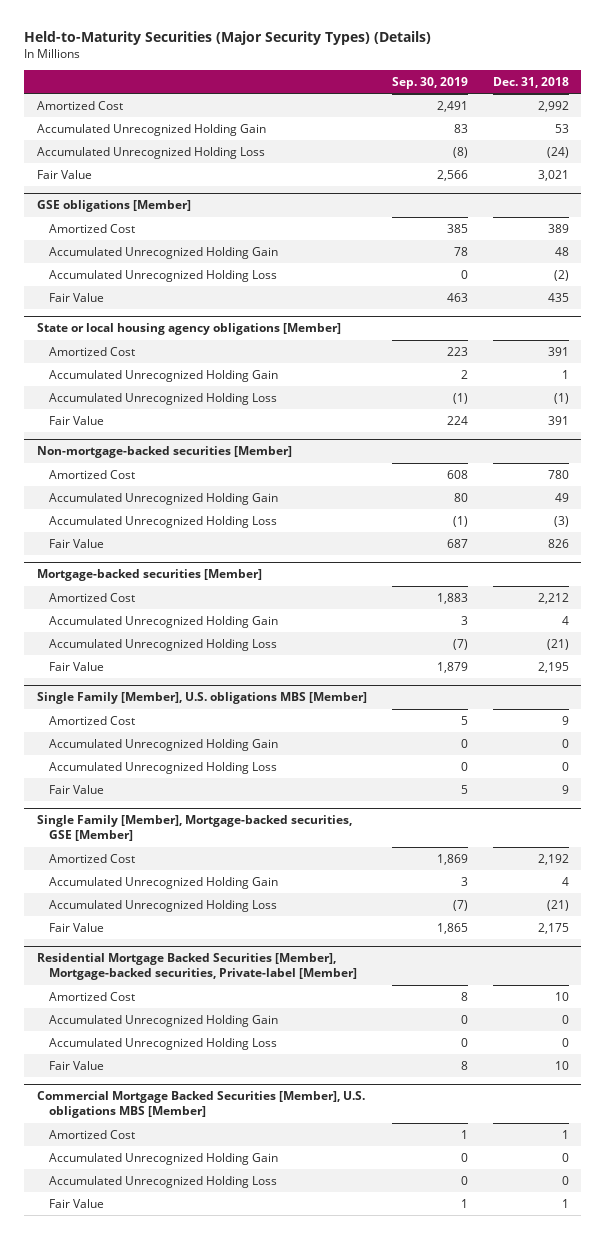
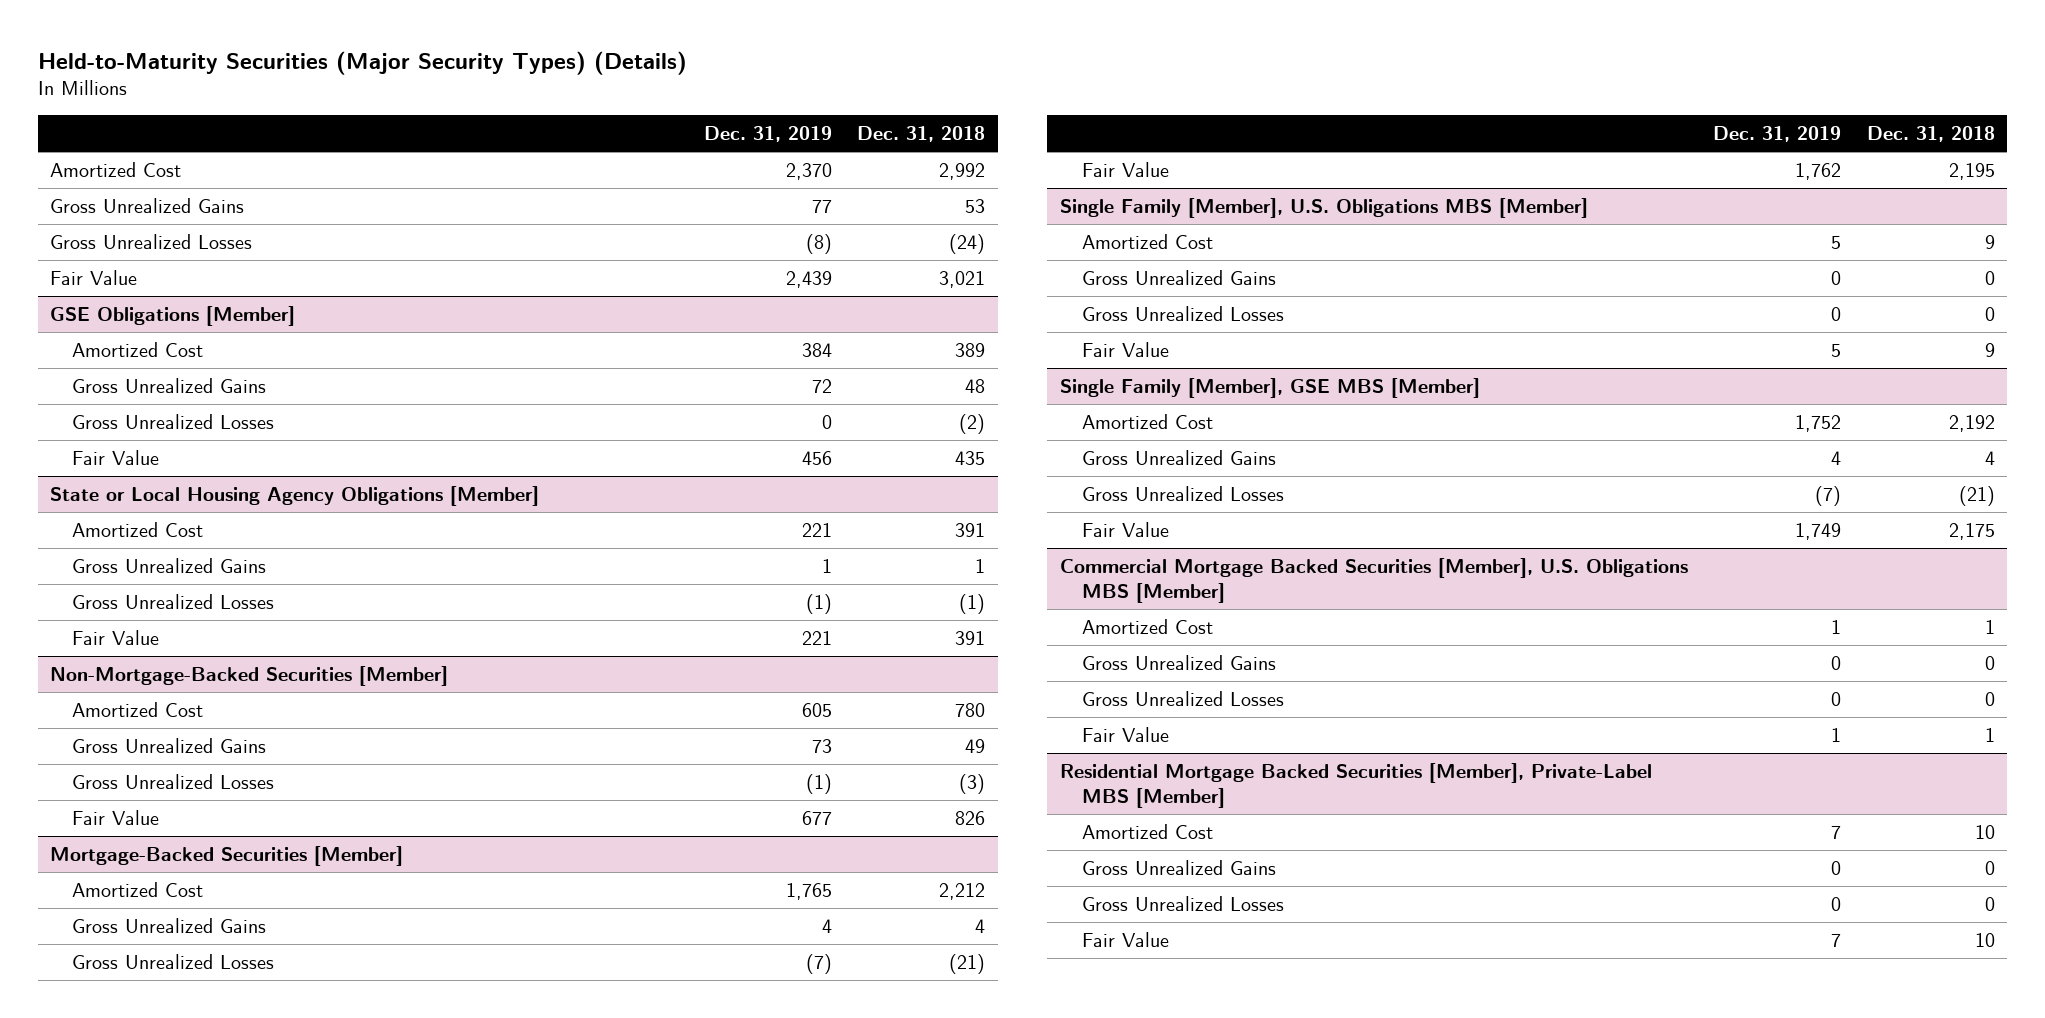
- | Sep. 30, 2019 | Dec. 31, 2018
+ | Dec. 31, 2019 | Dec. 31, 2018
- Accumulated Unrecognized Holding Gain | 83 | 53
- Accumulated Unrecognized Holding Loss | (8) | (24)
+ Gross Unrealized Gains | 77 | 53
+ Gross Unrealized Losses | (8) | (24)
- GSE obligations [Member]
+ GSE Obligations [Member]
- Accumulated Unrecognized Holding Gain | 78 | 48
- Accumulated Unrecognized Holding Loss | 0 | (2)
+ Gross Unrealized Gains | 72 | 48
+ Gross Unrealized Losses | 0 | (2)
- State or local housing agency obligations [Member]
+ State or Local Housing Agency Obligations [Member]
- Accumulated Unrecognized Holding Gain | 2 | 1
- Accumulated Unrecognized Holding Loss | (1) | (1)
+ Gross Unrealized Gains | 1 | 1
+ Gross Unrealized Losses | (1) | (1)
- Non-mortgage-backed securities [Member]
+ Non-Mortgage-Backed Securities [Member]
- Accumulated Unrecognized Holding Gain | 80 | 49
- Accumulated Unrecognized Holding Loss | (1) | (3)
+ Gross Unrealized Gains | 73 | 49
+ Gross Unrealized Losses | (1) | (3)
- Mortgage-backed securities [Member]
+ Mortgage-Backed Securities [Member]
- Accumulated Unrecognized Holding Gain | 3 | 4
- Accumulated Unrecognized Holding Loss | (7) | (21)
+ Gross Unrealized Gains | 4 | 4
+ Gross Unrealized Losses | (7) | (21)
- Single Family [Member], U.S. obligations MBS [Member]
+ Single Family [Member], U.S. Obligations MBS [Member]
- Accumulated Unrecognized Holding Gain | 0 | 0
- Accumulated Unrecognized Holding Loss | 0 | 0
+ Gross Unrealized Gains | 0 | 0
+ Gross Unrealized Losses | 0 | 0
- Single Family [Member], Mortgage-backed securities, GSE [Member]
+ Single Family [Member], GSE MBS [Member]
- Accumulated Unrecognized Holding Gain | 3 | 4
- Accumulated Unrecognized Holding Loss | (7) | (21)
+ Gross Unrealized Gains | 4 | 4
+ Gross Unrealized Losses | (7) | (21)
- Residential Mortgage Backed Securities [Member], Mortgage-backed securities, Private-label [Member]
- Amortized Cost | 8 | 10
- Accumulated Unrecognized Holding Gain | 0 | 0
- Accumulated Unrecognized Holding Loss | 0 | 0
- Fair Value | 8 | 10
- Commercial Mortgage Backed Securities [Member], U.S. obligations MBS [Member]
+ Commercial Mortgage Backed Securities [Member], U.S. Obligations MBS [Member]
- Accumulated Unrecognized Holding Gain | 0 | 0
- Accumulated Unrecognized Holding Loss | 0 | 0
+ Gross Unrealized Gains | 0 | 0
+ Gross Unrealized Losses | 0 | 0
+ Residential Mortgage Backed Securities [Member], Private-Label MBS [Member]
+ Amortized Cost | 7 | 10
+ Gross Unrealized Gains | 0 | 0
+ Gross Unrealized Losses | 0 | 0
+ Fair Value | 7 | 10

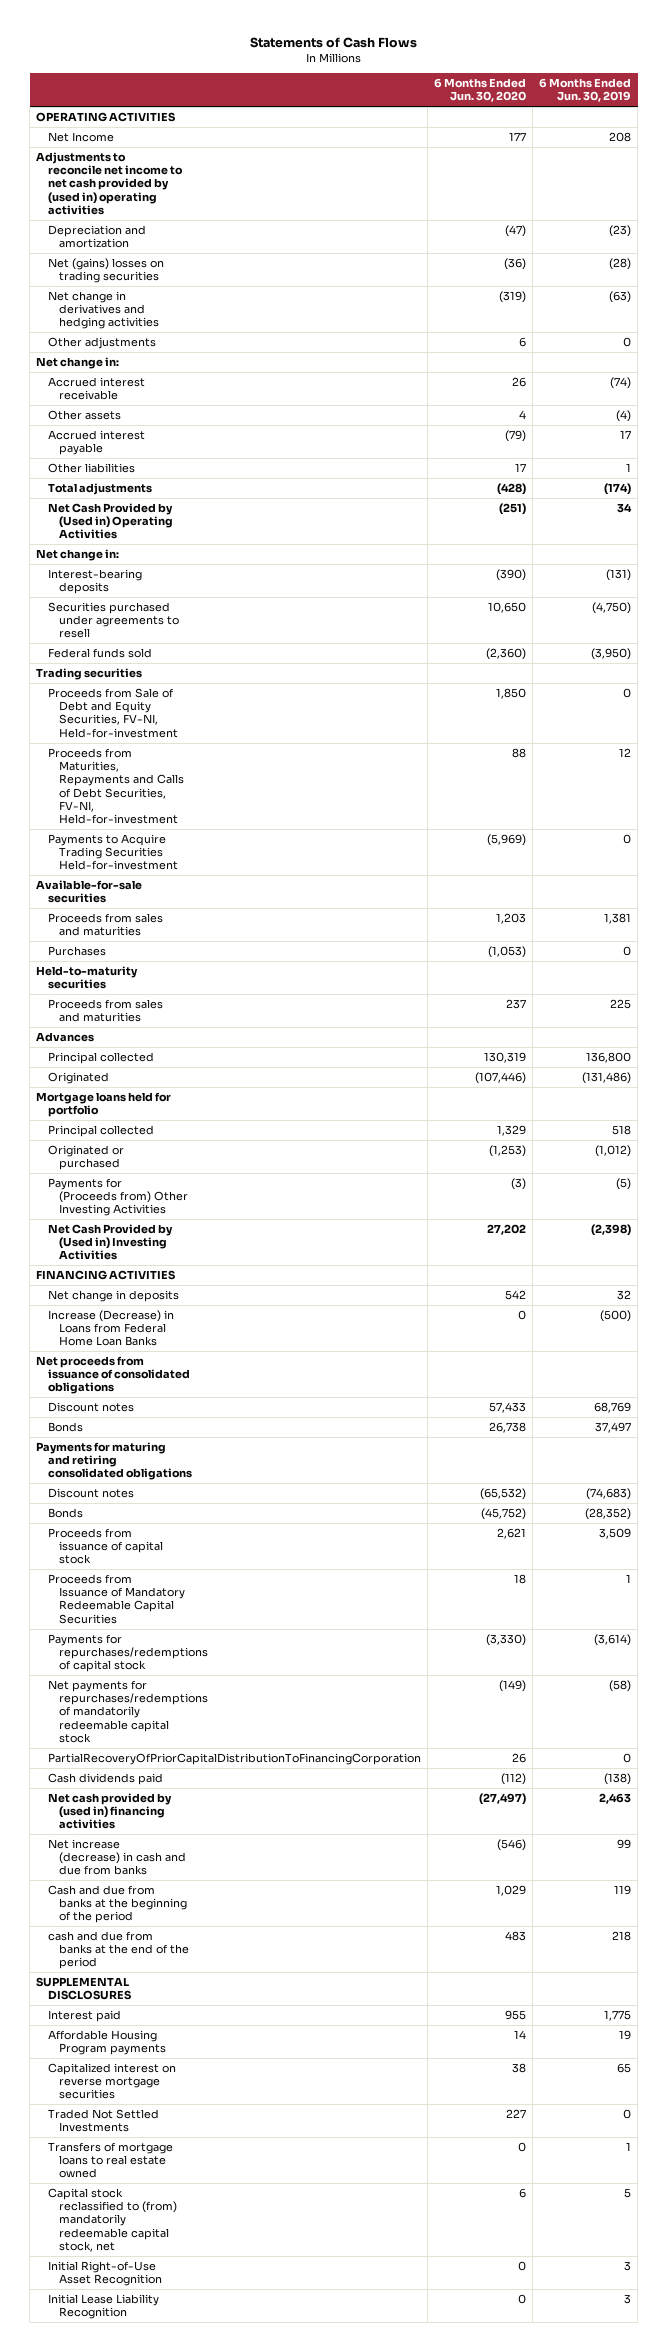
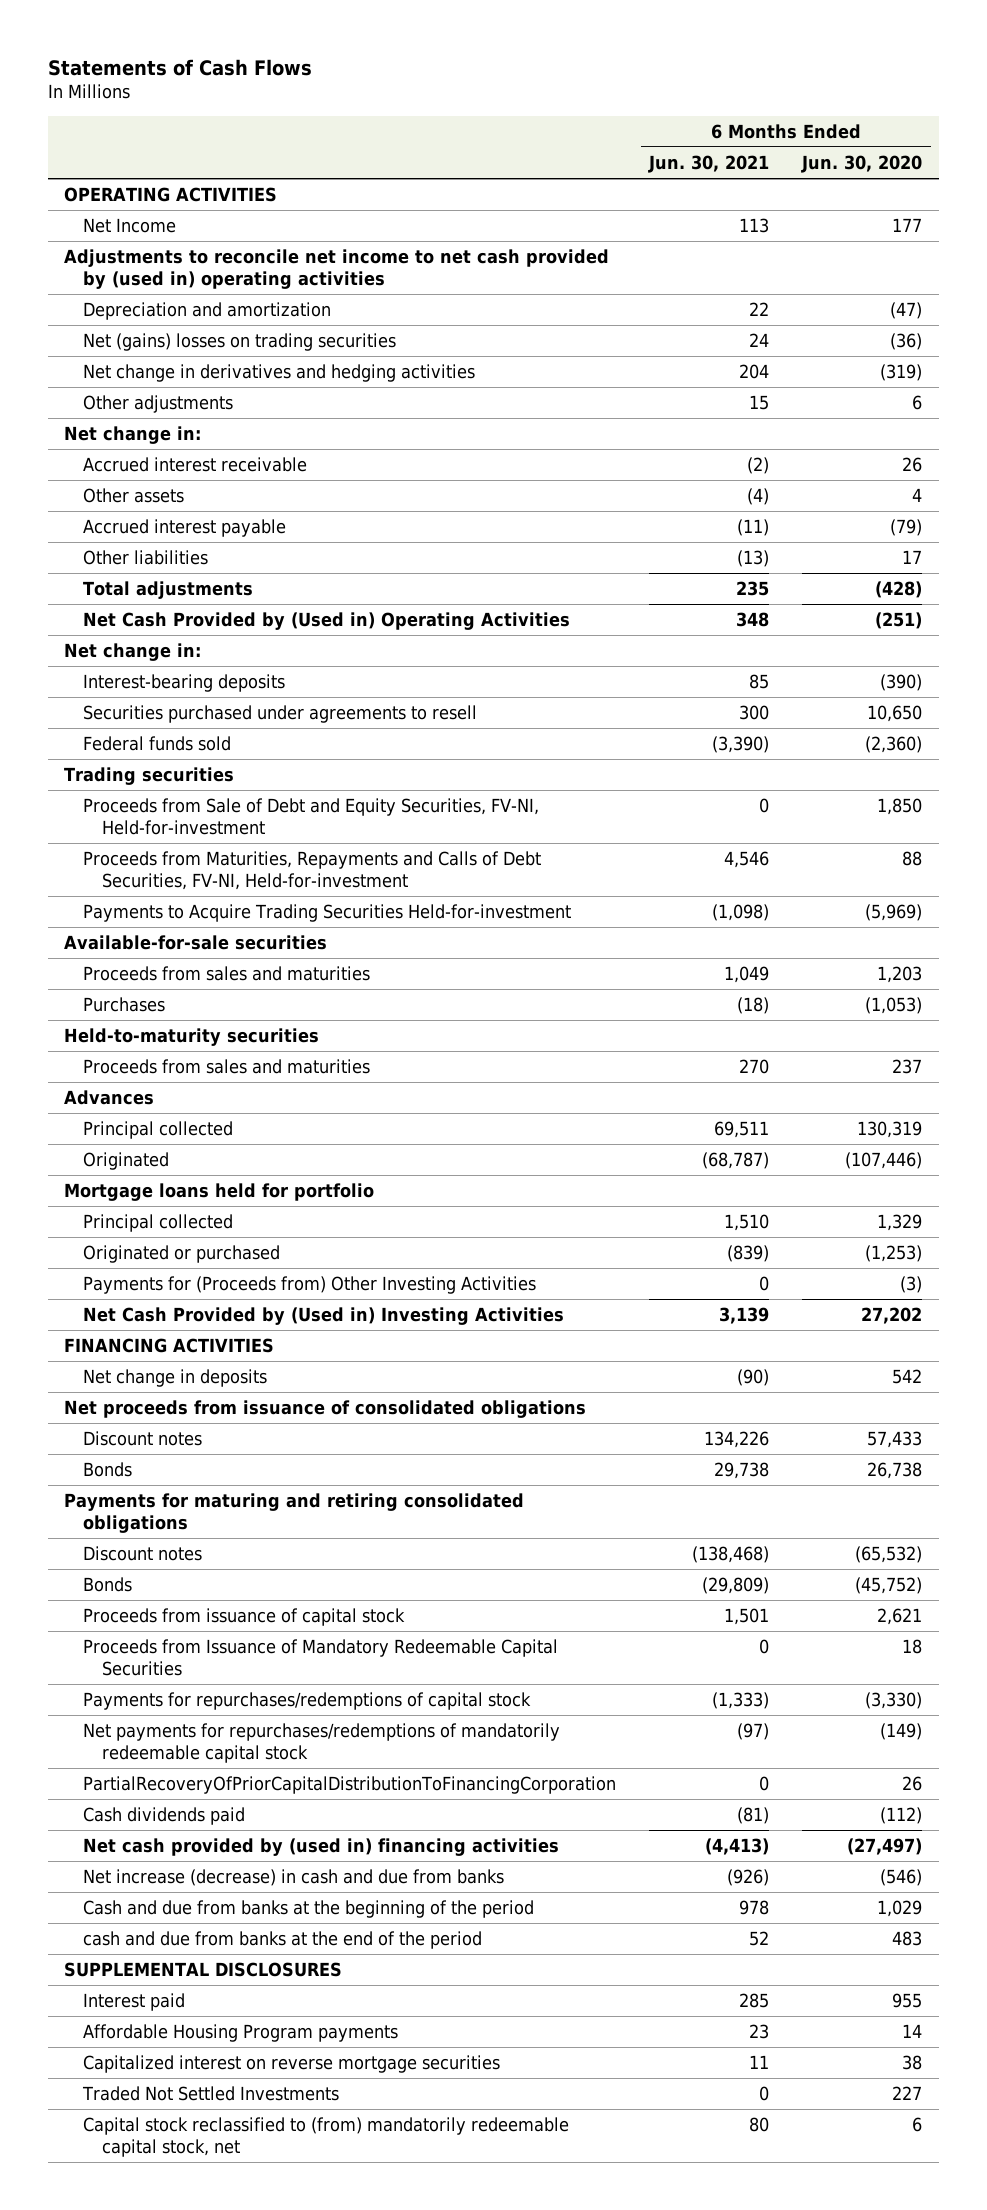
- | 6 Months Ended Jun. 30, 2020 | 6 Months Ended Jun. 30, 2019
+ | 6 Months Ended Jun. 30, 2021 | 6 Months Ended Jun. 30, 2020
- Increase (Decrease) in Loans from Federal Home Loan Banks | 0 | (500)
- Transfers of mortgage loans to real estate owned | 0 | 1
- Initial Right-of-Use Asset Recognition | 0 | 3
- Initial Lease Liability Recognition | 0 | 3

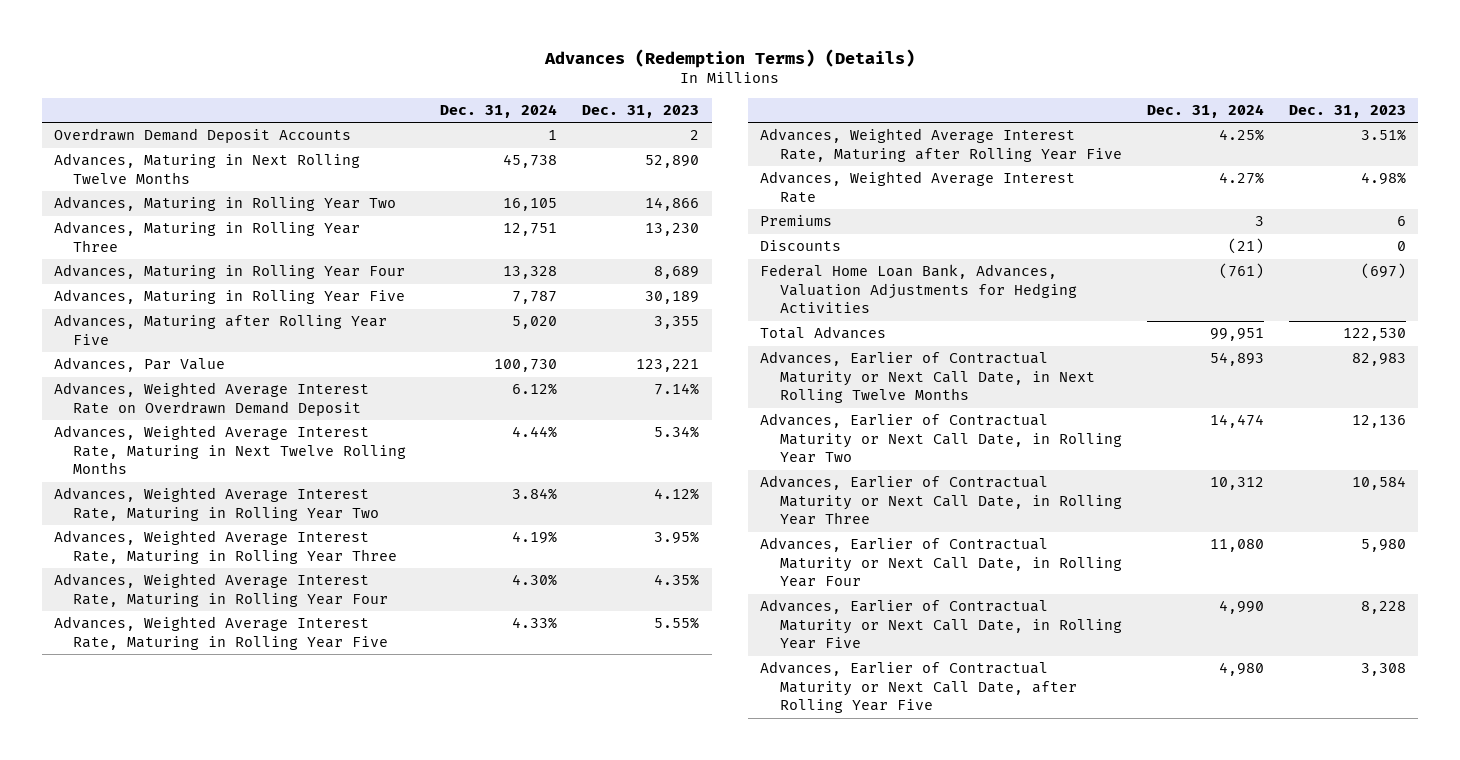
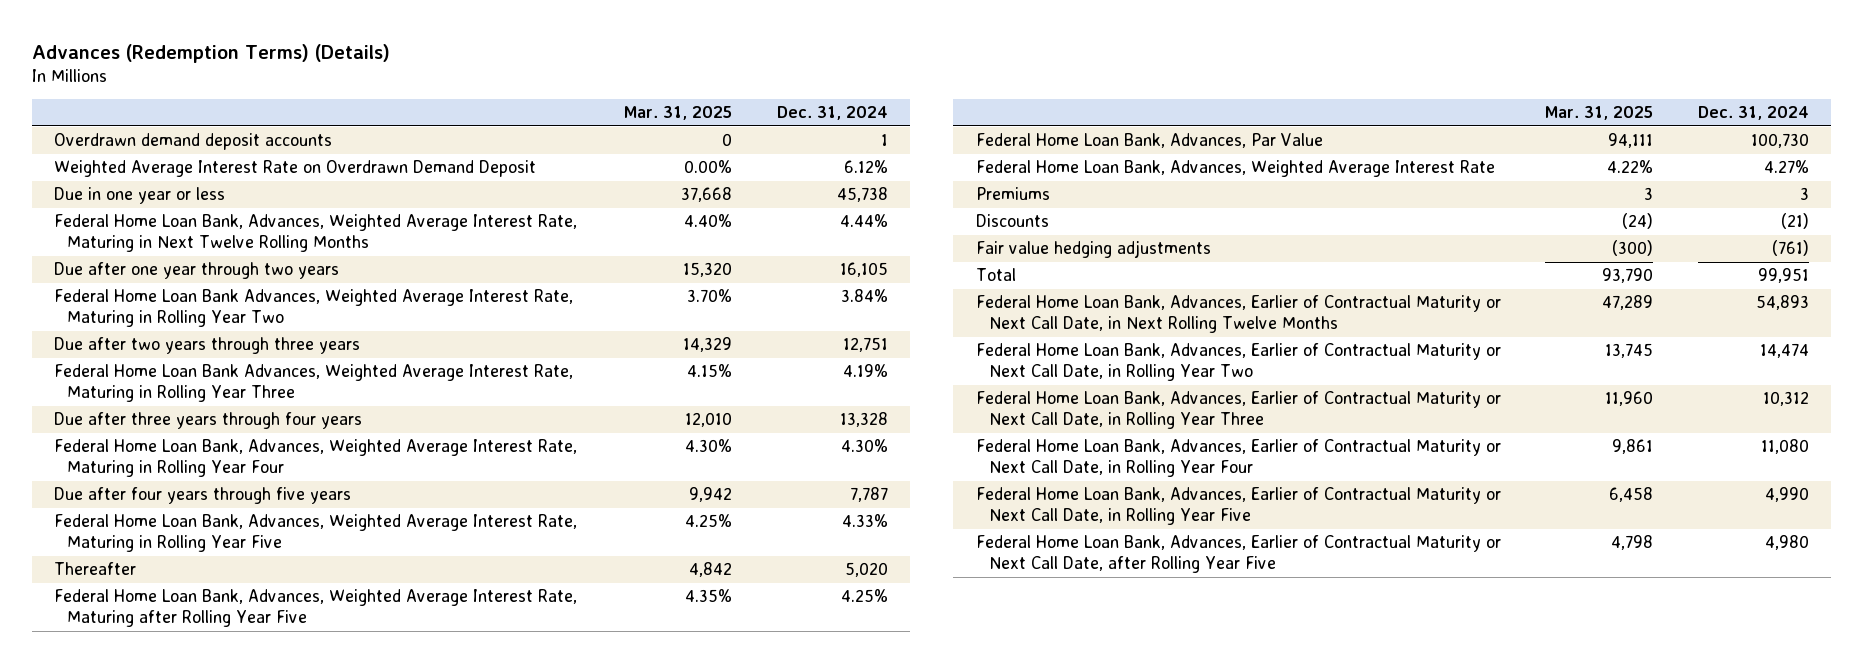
- | Dec. 31, 2024 | Dec. 31, 2023
+ | Mar. 31, 2025 | Dec. 31, 2024
- Overdrawn Demand Deposit Accounts | 1 | 2
- Advances, Maturing in Next Rolling Twelve Months | 45,738 | 52,890
- Advances, Maturing in Rolling Year Two | 16,105 | 14,866
- Advances, Maturing in Rolling Year Three | 12,751 | 13,230
- Advances, Maturing in Rolling Year Four | 13,328 | 8,689
- Advances, Maturing in Rolling Year Five | 7,787 | 30,189
- Advances, Maturing after Rolling Year Five | 5,020 | 3,355
- Advances, Par Value | 100,730 | 123,221
- Advances, Weighted Average Interest Rate on Overdrawn Demand Deposit | 6.12% | 7.14%
- Advances, Weighted Average Interest Rate, Maturing in Next Twelve Rolling Months | 4.44% | 5.34%
- Advances, Weighted Average Interest Rate, Maturing in Rolling Year Two | 3.84% | 4.12%
- Advances, Weighted Average Interest Rate, Maturing in Rolling Year Three | 4.19% | 3.95%
- Advances, Weighted Average Interest Rate, Maturing in Rolling Year Four | 4.30% | 4.35%
- Advances, Weighted Average Interest Rate, Maturing in Rolling Year Five | 4.33% | 5.55%
- Advances, Weighted Average Interest Rate, Maturing after Rolling Year Five | 4.25% | 3.51%
- Advances, Weighted Average Interest Rate | 4.27% | 4.98%
+ Overdrawn demand deposit accounts | 0 | 1
+ Weighted Average Interest Rate on Overdrawn Demand Deposit | 0.00% | 6.12%
+ Due in one year or less | 37,668 | 45,738
+ Federal Home Loan Bank, Advances, Weighted Average Interest Rate, Maturing in Next Twelve Rolling Months | 4.40% | 4.44%
+ Due after one year through two years | 15,320 | 16,105
+ Federal Home Loan Bank Advances, Weighted Average Interest Rate, Maturing in Rolling Year Two | 3.70% | 3.84%
+ Due after two years through three years | 14,329 | 12,751
+ Federal Home Loan Bank Advances, Weighted Average Interest Rate, Maturing in Rolling Year Three | 4.15% | 4.19%
+ Due after three years through four years | 12,010 | 13,328
+ Federal Home Loan Bank, Advances, Weighted Average Interest Rate, Maturing in Rolling Year Four | 4.30% | 4.30%
+ Due after four years through five years | 9,942 | 7,787
+ Federal Home Loan Bank, Advances, Weighted Average Interest Rate, Maturing in Rolling Year Five | 4.25% | 4.33%
+ Thereafter | 4,842 | 5,020
+ Federal Home Loan Bank, Advances, Weighted Average Interest Rate, Maturing after Rolling Year Five | 4.35% | 4.25%
+ Federal Home Loan Bank, Advances, Par Value | 94,111 | 100,730
+ Federal Home Loan Bank, Advances, Weighted Average Interest Rate | 4.22% | 4.27%
- Federal Home Loan Bank, Advances, Valuation Adjustments for Hedging Activities | (761) | (697)
- Total Advances | 99,951 | 122,530
- Advances, Earlier of Contractual Maturity or Next Call Date, in Next Rolling Twelve Months | 54,893 | 82,983
- Advances, Earlier of Contractual Maturity or Next Call Date, in Rolling Year Two | 14,474 | 12,136
- Advances, Earlier of Contractual Maturity or Next Call Date, in Rolling Year Three | 10,312 | 10,584
- Advances, Earlier of Contractual Maturity or Next Call Date, in Rolling Year Four | 11,080 | 5,980
- Advances, Earlier of Contractual Maturity or Next Call Date, in Rolling Year Five | 4,990 | 8,228
- Advances, Earlier of Contractual Maturity or Next Call Date, after Rolling Year Five | 4,980 | 3,308
+ Fair value hedging adjustments | (300) | (761)
+ Total | 93,790 | 99,951
+ Federal Home Loan Bank, Advances, Earlier of Contractual Maturity or Next Call Date, in Next Rolling Twelve Months | 47,289 | 54,893
+ Federal Home Loan Bank, Advances, Earlier of Contractual Maturity or Next Call Date, in Rolling Year Two | 13,745 | 14,474
+ Federal Home Loan Bank, Advances, Earlier of Contractual Maturity or Next Call Date, in Rolling Year Three | 11,960 | 10,312
+ Federal Home Loan Bank, Advances, Earlier of Contractual Maturity or Next Call Date, in Rolling Year Four | 9,861 | 11,080
+ Federal Home Loan Bank, Advances, Earlier of Contractual Maturity or Next Call Date, in Rolling Year Five | 6,458 | 4,990
+ Federal Home Loan Bank, Advances, Earlier of Contractual Maturity or Next Call Date, after Rolling Year Five | 4,798 | 4,980

